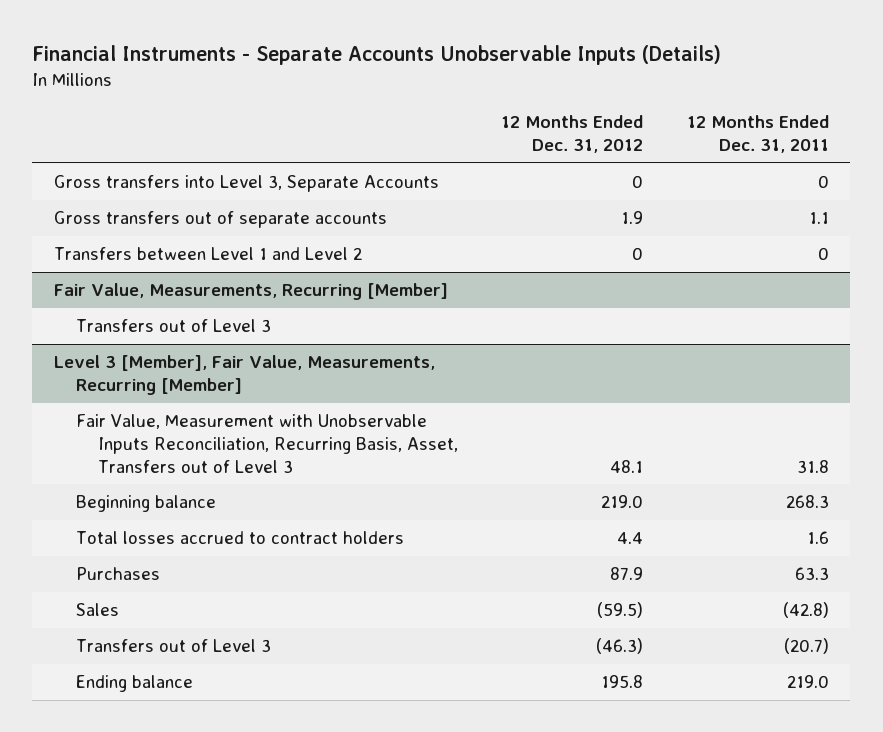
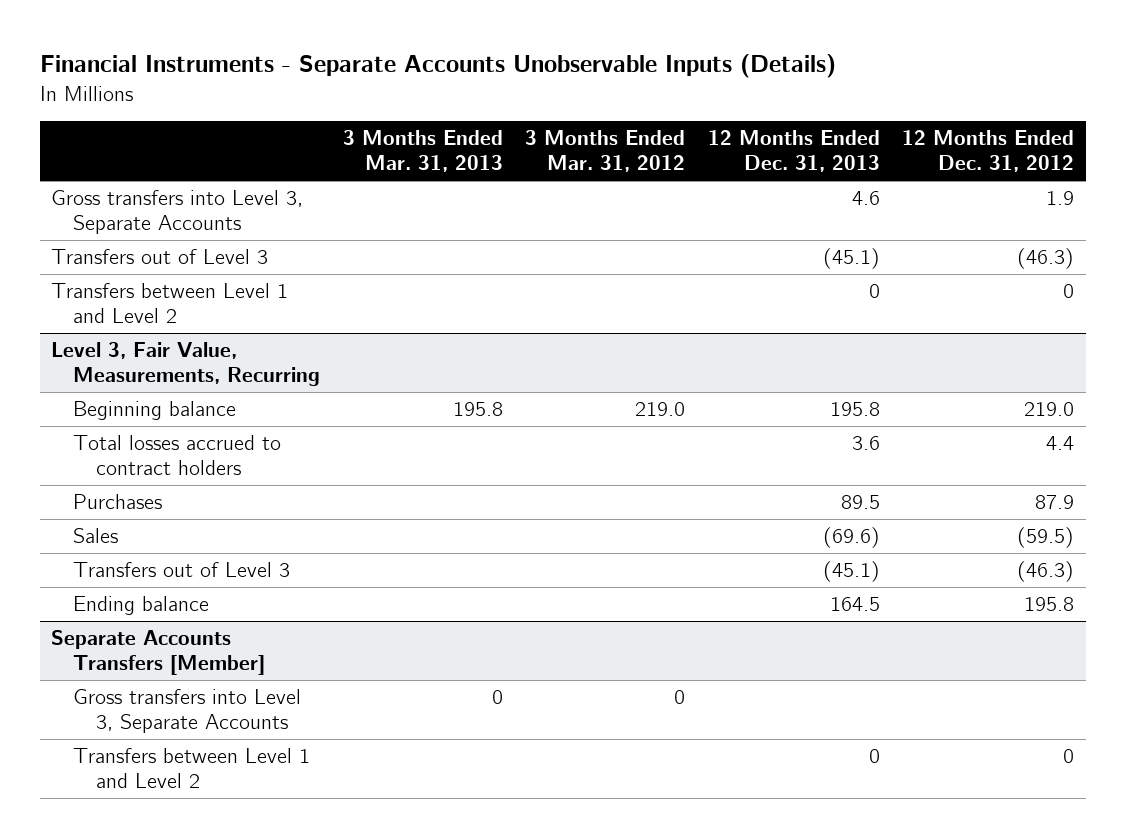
- | 12 Months Ended Dec. 31, 2012 | 12 Months Ended Dec. 31, 2011
+ | 3 Months Ended Mar. 31, 2013 | 3 Months Ended Mar. 31, 2012 | 12 Months Ended Dec. 31, 2013 | 12 Months Ended Dec. 31, 2012
- Gross transfers into Level 3, Separate Accounts | 0 | 0
- Gross transfers out of separate accounts | 1.9 | 1.1
+ Gross transfers into Level 3, Separate Accounts | | | 4.6 | 1.9
+ Transfers out of Level 3 | | | (45.1) | (46.3)
- Fair Value, Measurements, Recurring [Member]
- Transfers out of Level 3
- Level 3 [Member], Fair Value, Measurements, Recurring [Member]
- Fair Value, Measurement with Unobservable Inputs Reconciliation, Recurring Basis, Asset, Transfers out of Level 3 | 48.1 | 31.8
+ Level 3, Fair Value, Measurements, Recurring
+ Separate Accounts Transfers [Member]
+ Gross transfers into Level 3, Separate Accounts | 0 | 0 | |
+ Transfers between Level 1 and Level 2 | | | 0 | 0

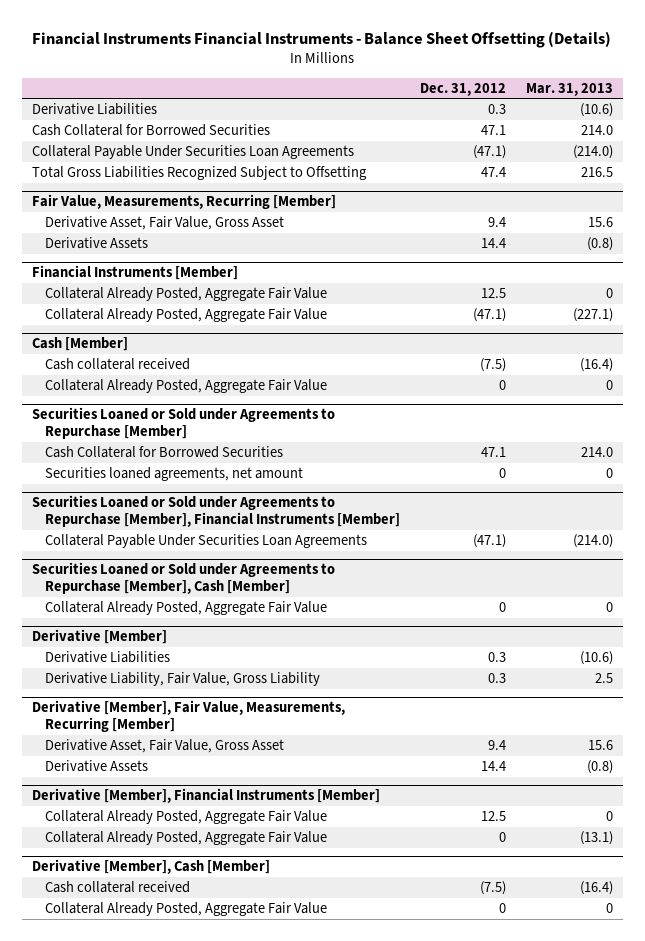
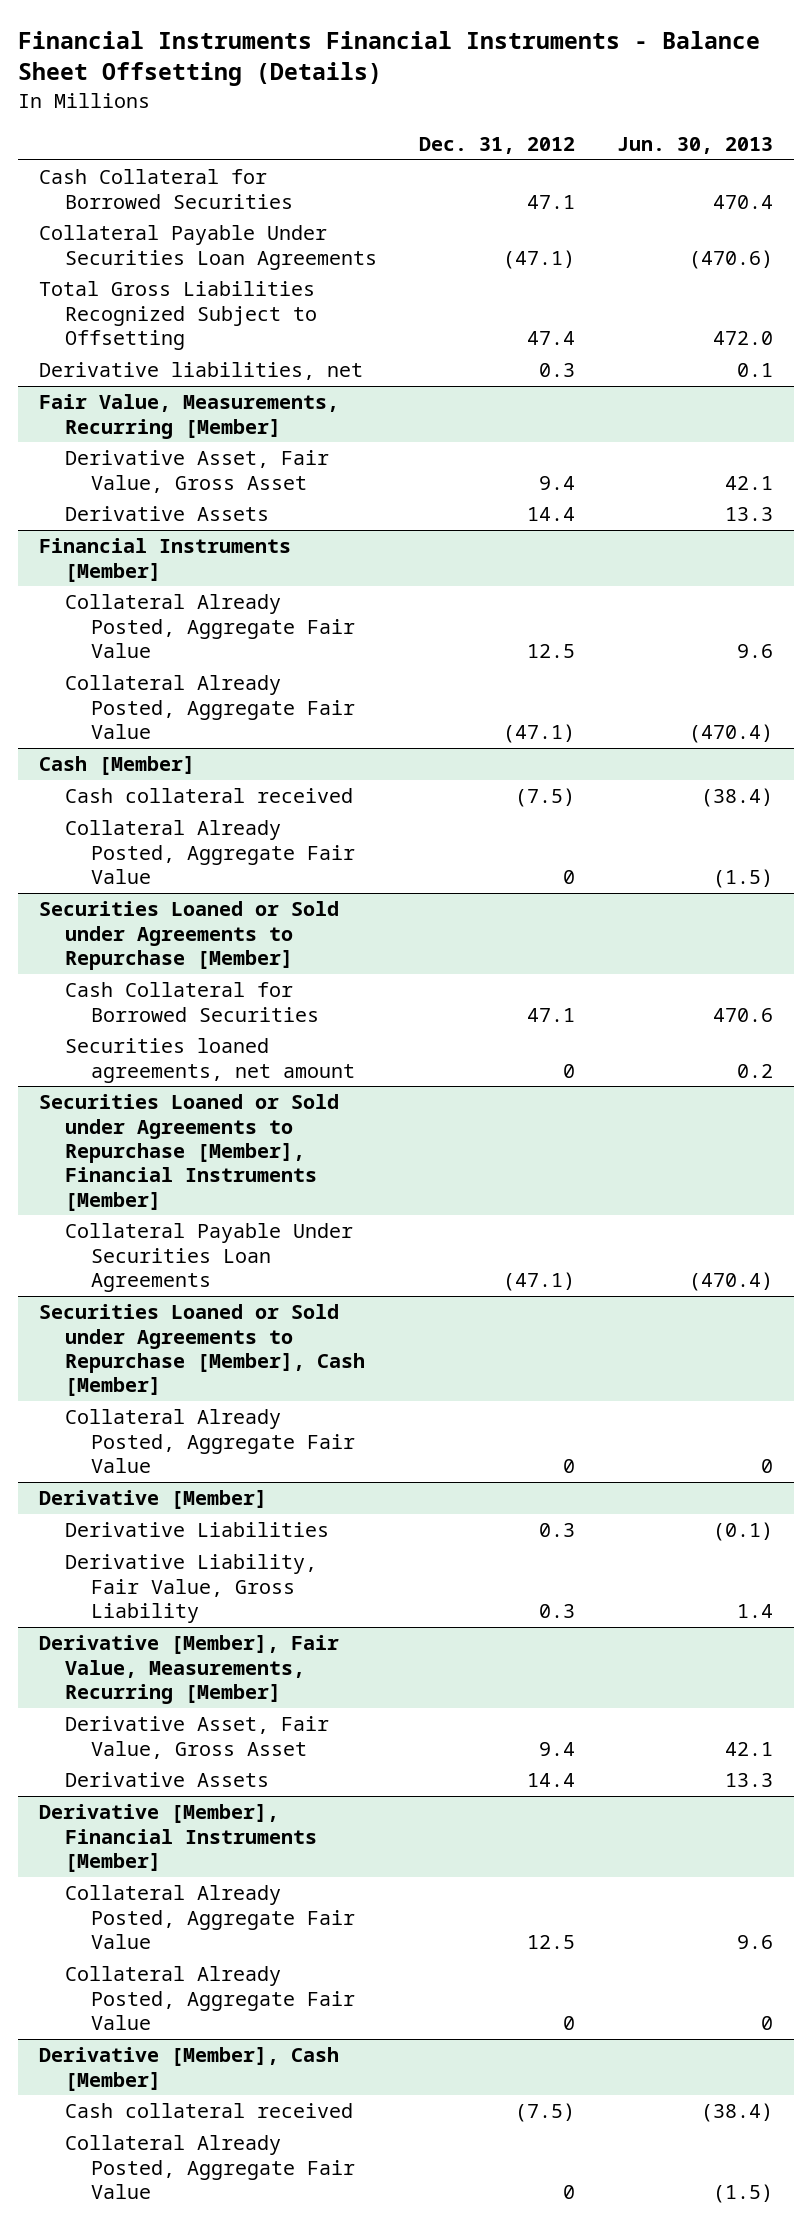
- | Dec. 31, 2012 | Mar. 31, 2013
+ | Dec. 31, 2012 | Jun. 30, 2013
- Derivative Liabilities | 0.3 | (10.6)
+ Derivative liabilities, net | 0.3 | 0.1

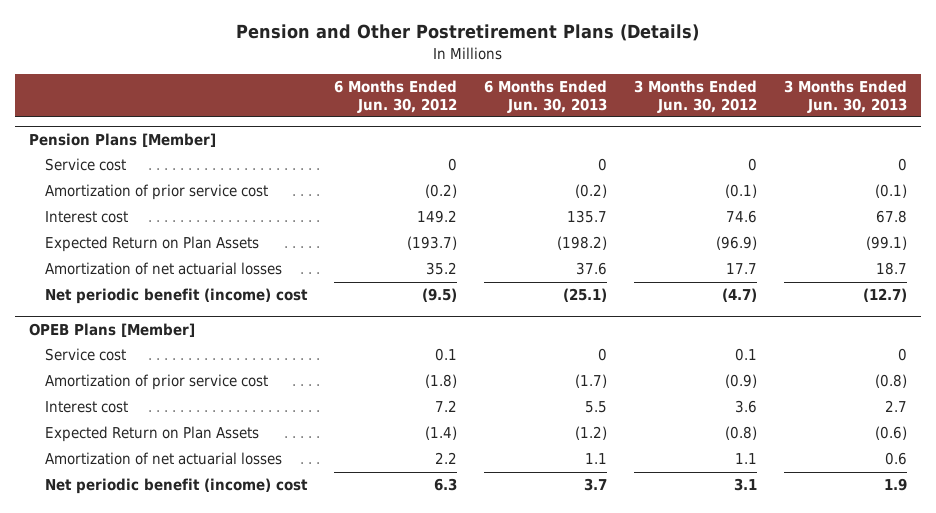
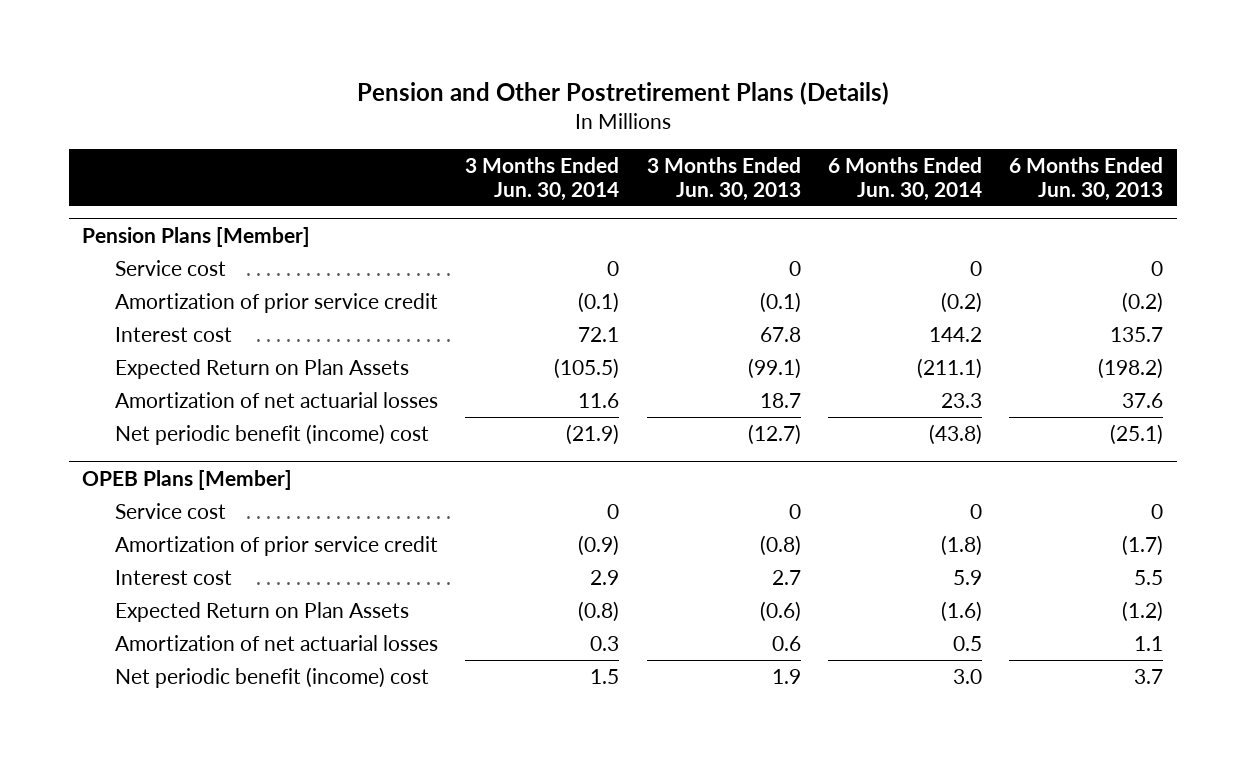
- | 6 Months Ended Jun. 30, 2012 | 6 Months Ended Jun. 30, 2013 | 3 Months Ended Jun. 30, 2012 | 3 Months Ended Jun. 30, 2013
+ | 3 Months Ended Jun. 30, 2014 | 3 Months Ended Jun. 30, 2013 | 6 Months Ended Jun. 30, 2014 | 6 Months Ended Jun. 30, 2013
@ Pension Plans [Member]
- Amortization of prior service cost | (0.2) | (0.2) | (0.1) | (0.1)
+ Amortization of prior service credit | (0.1) | (0.1) | (0.2) | (0.2)
@ OPEB Plans [Member]
- Amortization of prior service cost | (1.8) | (1.7) | (0.9) | (0.8)
+ Amortization of prior service credit | (0.9) | (0.8) | (1.8) | (1.7)

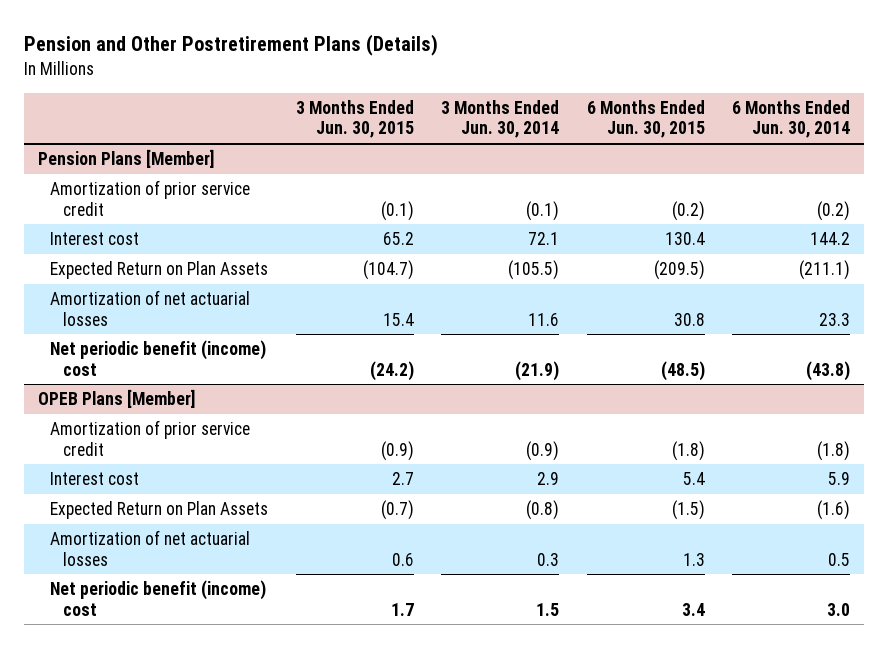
- | 3 Months Ended Jun. 30, 2014 | 3 Months Ended Jun. 30, 2013 | 6 Months Ended Jun. 30, 2014 | 6 Months Ended Jun. 30, 2013
+ | 3 Months Ended Jun. 30, 2015 | 3 Months Ended Jun. 30, 2014 | 6 Months Ended Jun. 30, 2015 | 6 Months Ended Jun. 30, 2014
@ Pension Plans [Member]
- Service cost | 0 | 0 | 0 | 0
@ OPEB Plans [Member]
- Service cost | 0 | 0 | 0 | 0

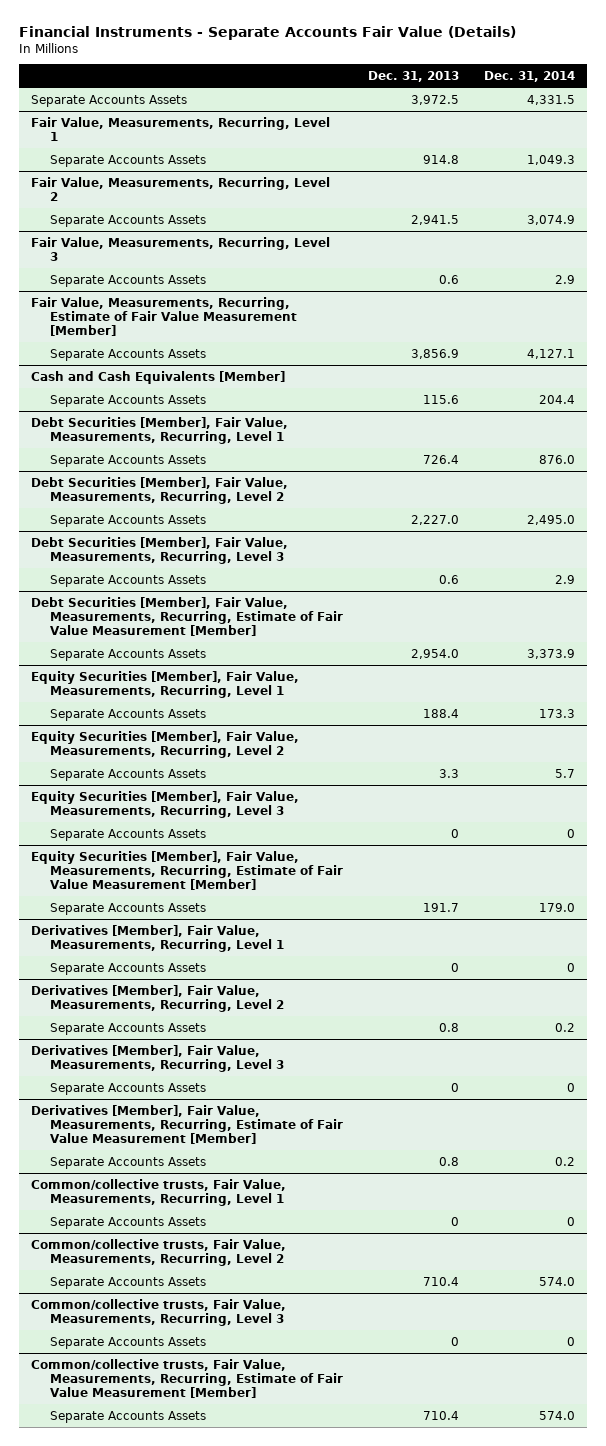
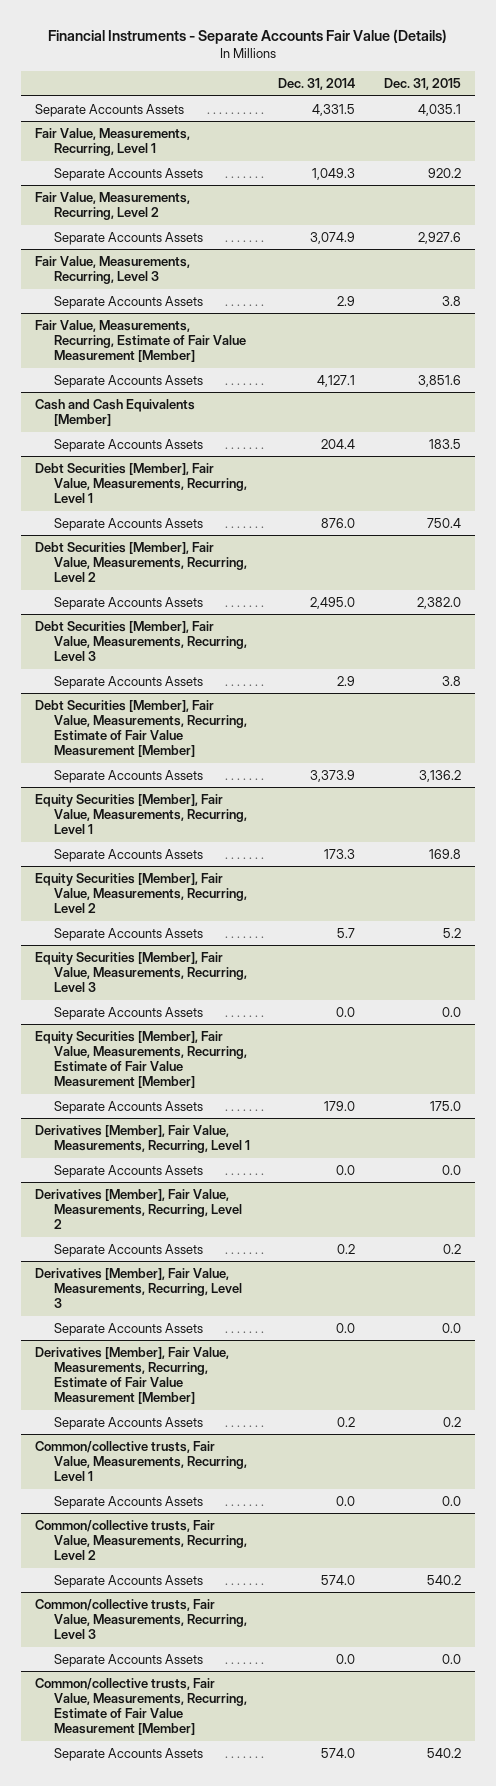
- | Dec. 31, 2013 | Dec. 31, 2014
+ | Dec. 31, 2014 | Dec. 31, 2015
@ Equity Securities [Member], Fair Value, Measurements, Recurring, Level 3
- Separate Accounts Assets | 0 | 0
+ Separate Accounts Assets | 0.0 | 0.0
@ Derivatives [Member], Fair Value, Measurements, Recurring, Level 1
- Separate Accounts Assets | 0 | 0
+ Separate Accounts Assets | 0.0 | 0.0
@ Derivatives [Member], Fair Value, Measurements, Recurring, Level 3
- Separate Accounts Assets | 0 | 0
+ Separate Accounts Assets | 0.0 | 0.0
@ Common/collective trusts, Fair Value, Measurements, Recurring, Level 1
- Separate Accounts Assets | 0 | 0
+ Separate Accounts Assets | 0.0 | 0.0
@ Common/collective trusts, Fair Value, Measurements, Recurring, Level 3
- Separate Accounts Assets | 0 | 0
+ Separate Accounts Assets | 0.0 | 0.0

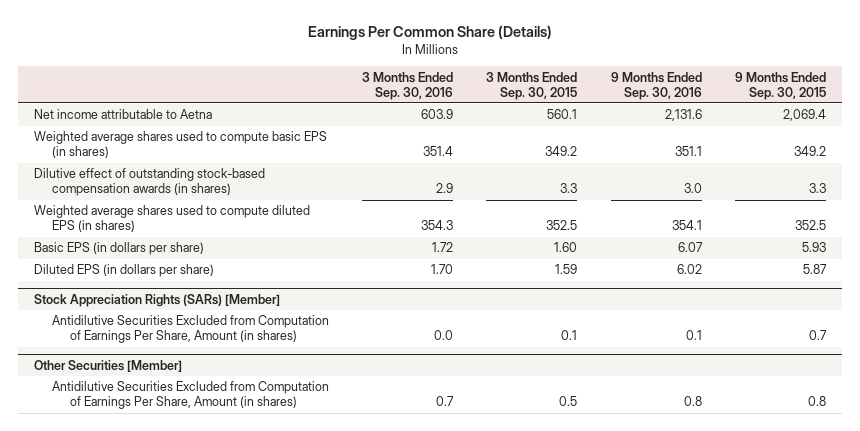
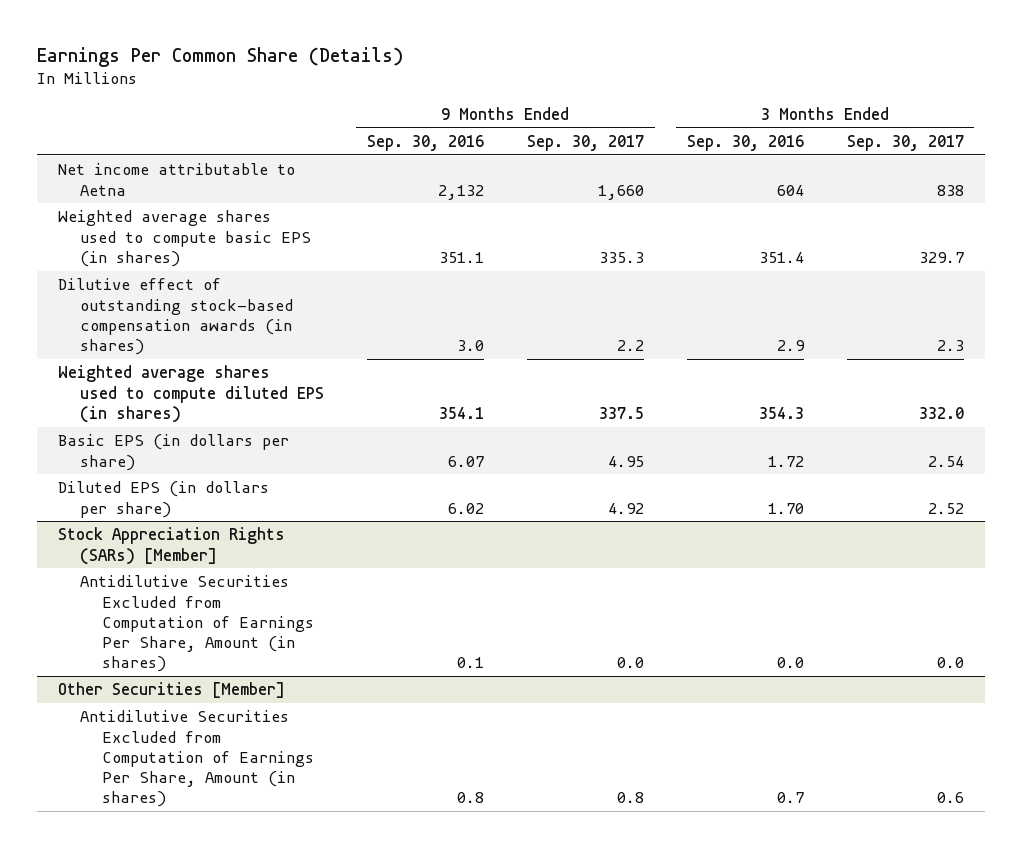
- | 3 Months Ended Sep. 30, 2016 | 3 Months Ended Sep. 30, 2015 | 9 Months Ended Sep. 30, 2016 | 9 Months Ended Sep. 30, 2015
+ | 9 Months Ended Sep. 30, 2016 | 9 Months Ended Sep. 30, 2017 | 3 Months Ended Sep. 30, 2016 | 3 Months Ended Sep. 30, 2017
- Net income attributable to Aetna | 603.9 | 560.1 | 2,131.6 | 2,069.4
+ Net income attributable to Aetna | 2,132 | 1,660 | 604 | 838

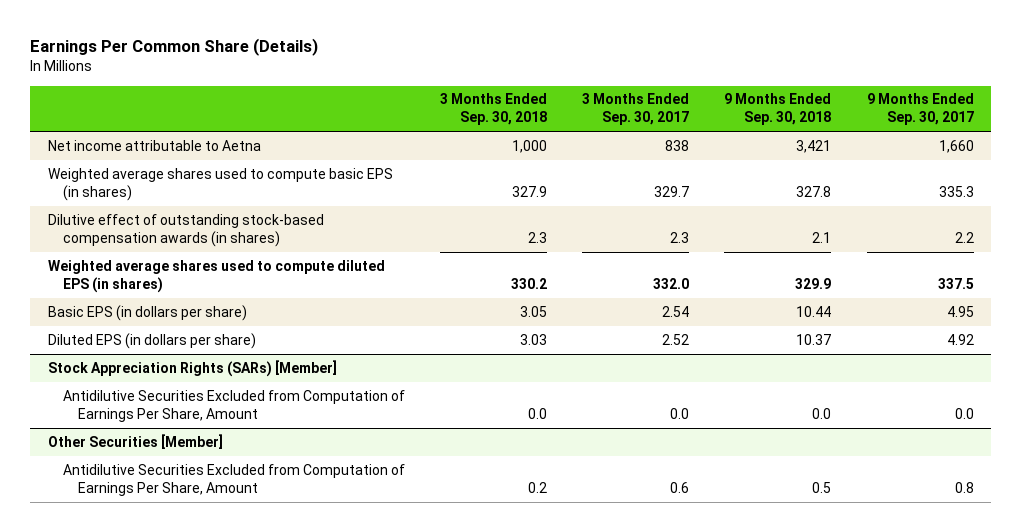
- | 9 Months Ended Sep. 30, 2016 | 9 Months Ended Sep. 30, 2017 | 3 Months Ended Sep. 30, 2016 | 3 Months Ended Sep. 30, 2017
+ | 3 Months Ended Sep. 30, 2018 | 3 Months Ended Sep. 30, 2017 | 9 Months Ended Sep. 30, 2018 | 9 Months Ended Sep. 30, 2017
@ Stock Appreciation Rights (SARs) [Member]
- Antidilutive Securities Excluded from Computation of Earnings Per Share, Amount (in shares) | 0.1 | 0.0 | 0.0 | 0.0
+ Antidilutive Securities Excluded from Computation of Earnings Per Share, Amount | 0.0 | 0.0 | 0.0 | 0.0
@ Other Securities [Member]
- Antidilutive Securities Excluded from Computation of Earnings Per Share, Amount (in shares) | 0.8 | 0.8 | 0.7 | 0.6
+ Antidilutive Securities Excluded from Computation of Earnings Per Share, Amount | 0.2 | 0.6 | 0.5 | 0.8

